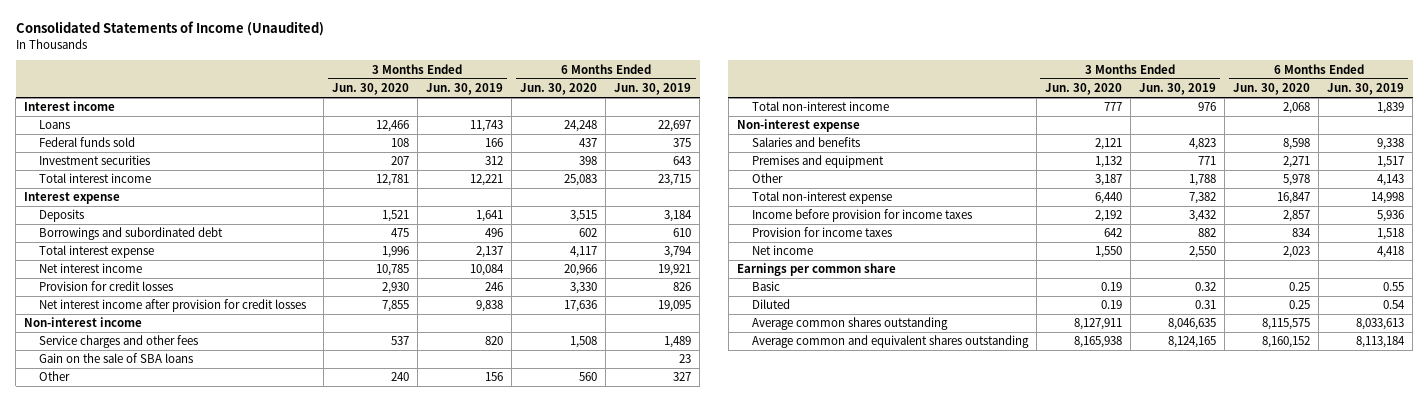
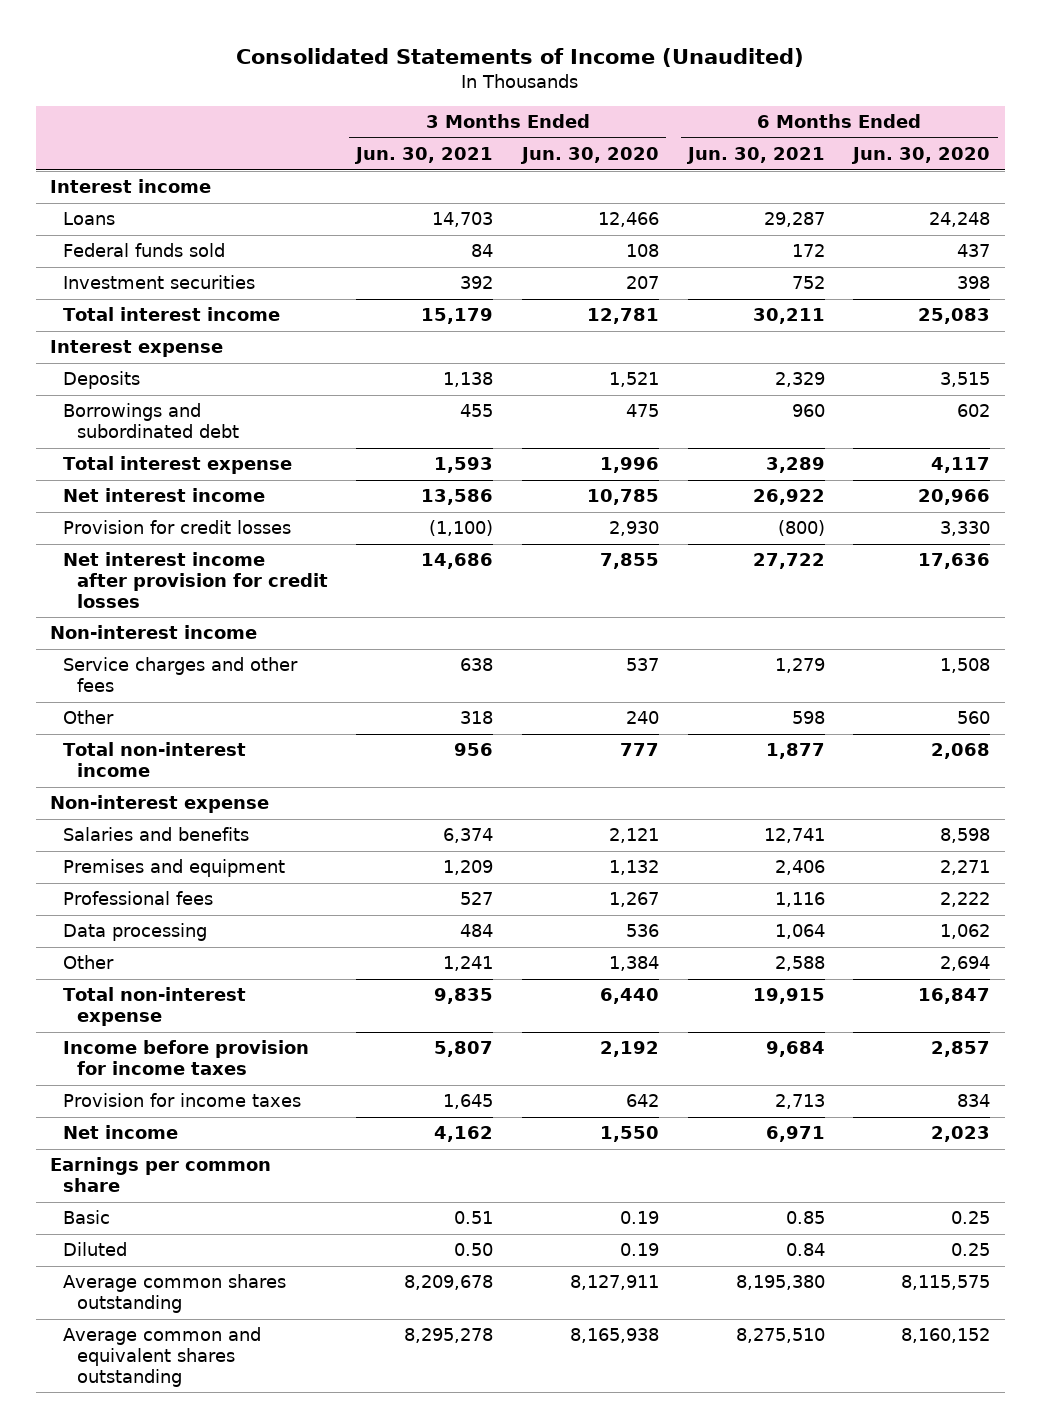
- | 3 Months Ended Jun. 30, 2020 | 3 Months Ended Jun. 30, 2019 | 6 Months Ended Jun. 30, 2020 | 6 Months Ended Jun. 30, 2019
+ | 3 Months Ended Jun. 30, 2021 | 3 Months Ended Jun. 30, 2020 | 6 Months Ended Jun. 30, 2021 | 6 Months Ended Jun. 30, 2020
- Gain on the sale of SBA loans | | | | 23
- Other | 3,187 | 1,788 | 5,978 | 4,143
+ Professional fees | 527 | 1,267 | 1,116 | 2,222
+ Data processing | 484 | 536 | 1,064 | 1,062
+ Other | 1,241 | 1,384 | 2,588 | 2,694

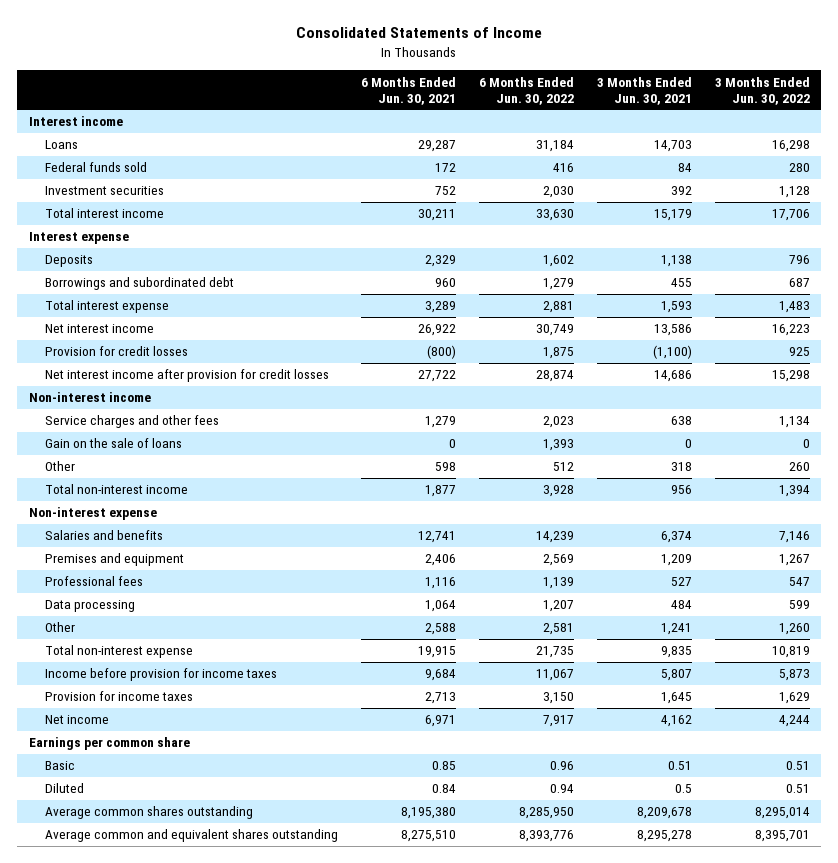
- Consolidated Statements of Income (Unaudited)
+ Consolidated Statements of Income
- | 3 Months Ended Jun. 30, 2021 | 3 Months Ended Jun. 30, 2020 | 6 Months Ended Jun. 30, 2021 | 6 Months Ended Jun. 30, 2020
+ | 6 Months Ended Jun. 30, 2021 | 6 Months Ended Jun. 30, 2022 | 3 Months Ended Jun. 30, 2021 | 3 Months Ended Jun. 30, 2022
+ Gain on the sale of loans | 0 | 1,393 | 0 | 0
- Diluted | 0.50 | 0.19 | 0.84 | 0.25
+ Diluted | 0.84 | 0.94 | 0.5 | 0.51

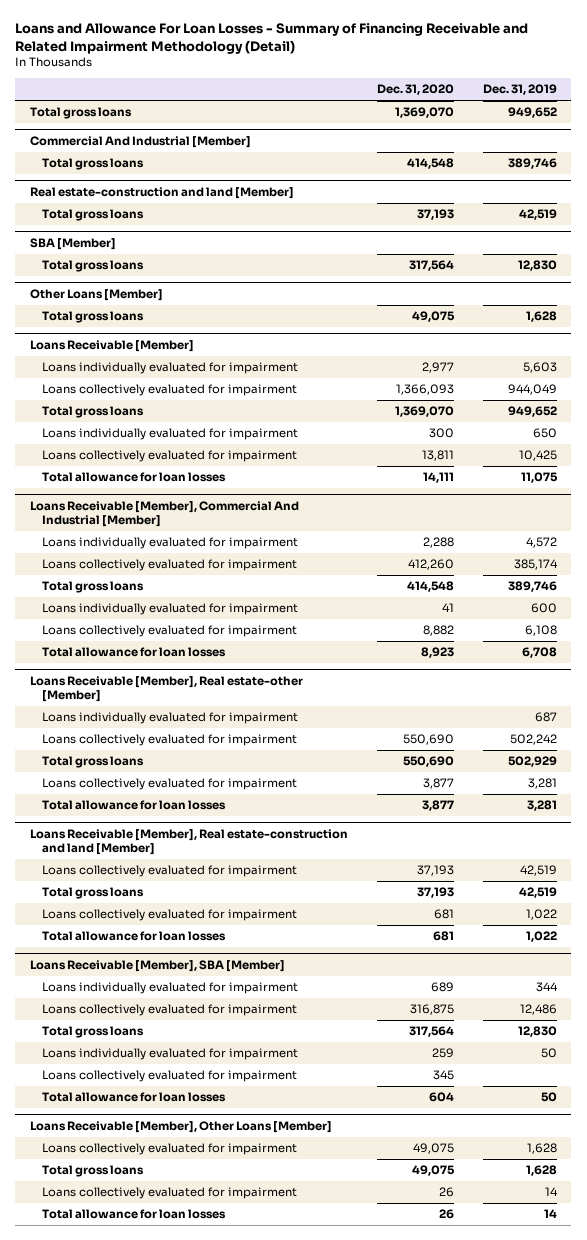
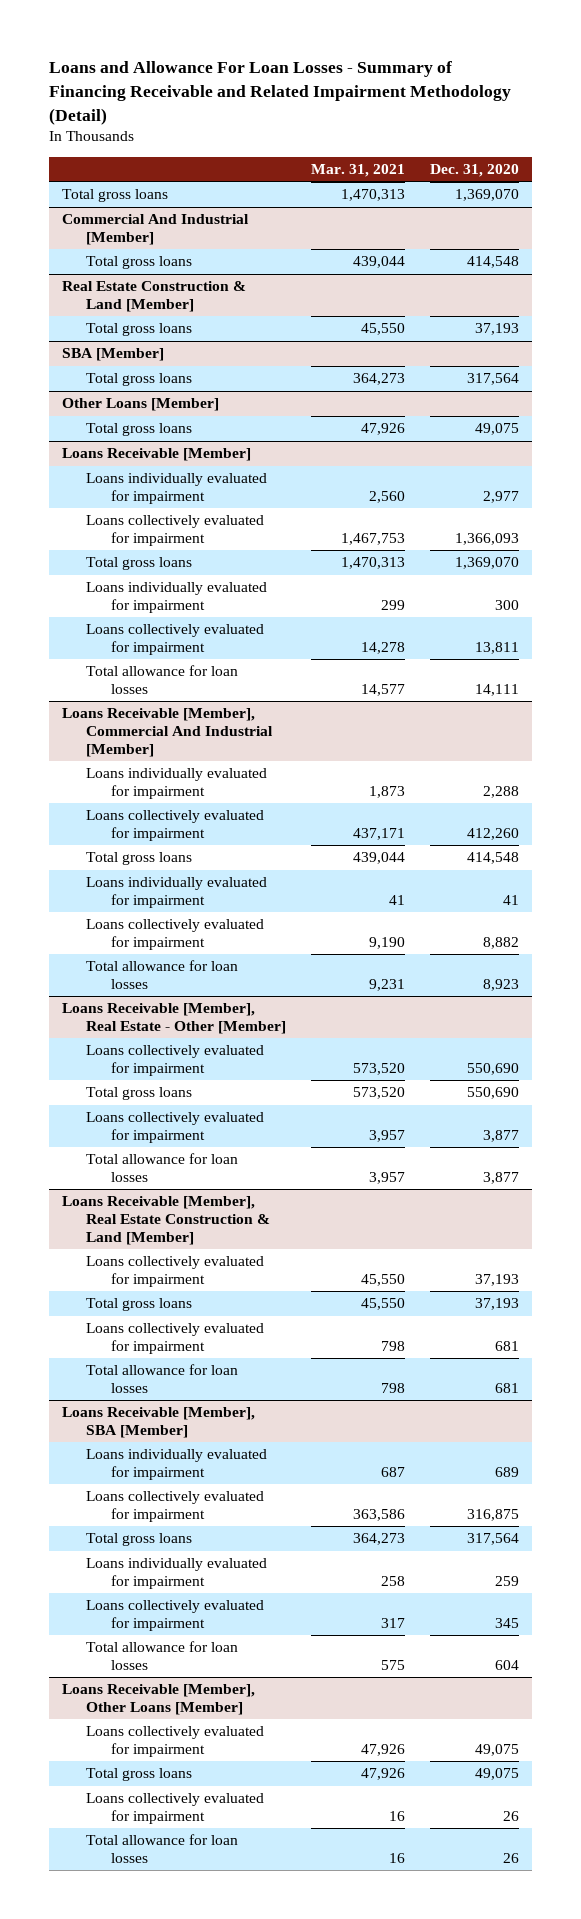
- | Dec. 31, 2020 | Dec. 31, 2019
+ | Mar. 31, 2021 | Dec. 31, 2020
- Real estate-construction and land [Member]
+ Real Estate Construction & Land [Member]
- Loans Receivable [Member], Real estate-other [Member]
- Loans individually evaluated for impairment | | 687
+ Loans Receivable [Member], Real Estate - Other [Member]
- Loans Receivable [Member], Real estate-construction and land [Member]
+ Loans Receivable [Member], Real Estate Construction & Land [Member]

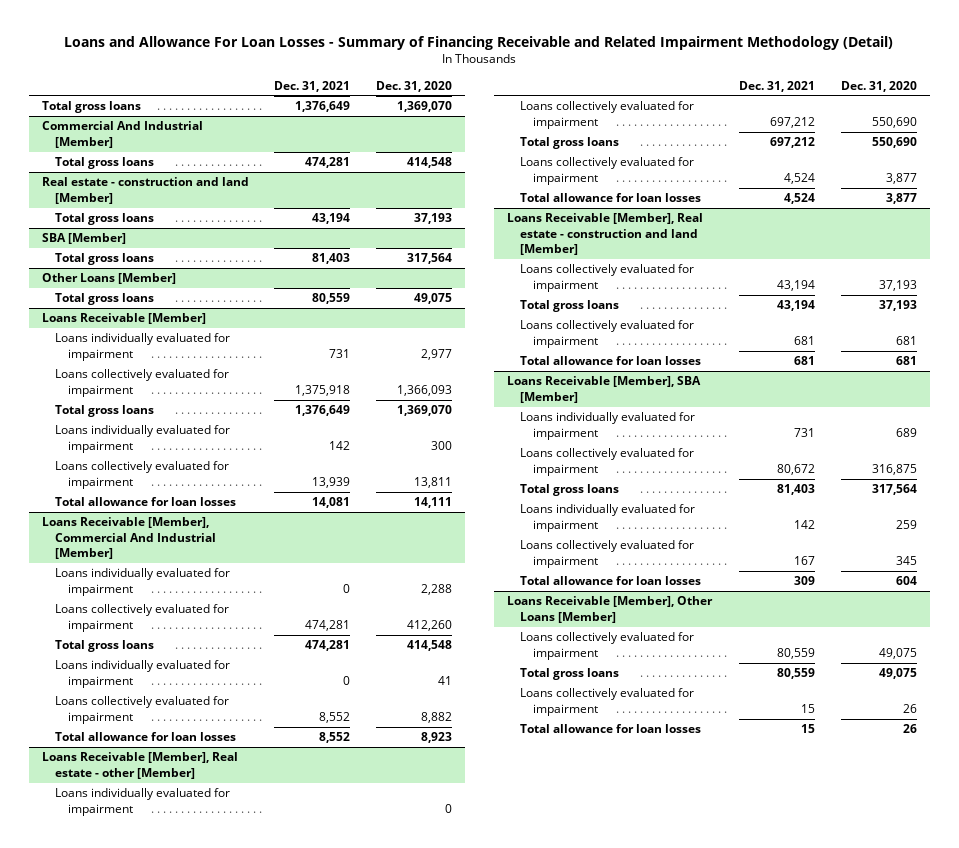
- | Mar. 31, 2021 | Dec. 31, 2020
+ | Dec. 31, 2021 | Dec. 31, 2020
- Real Estate Construction & Land [Member]
+ Real estate - construction and land [Member]
- Loans Receivable [Member], Real Estate - Other [Member]
+ Loans Receivable [Member], Real estate - other [Member]
+ Loans individually evaluated for impairment | | 0
- Loans Receivable [Member], Real Estate Construction & Land [Member]
+ Loans Receivable [Member], Real estate - construction and land [Member]

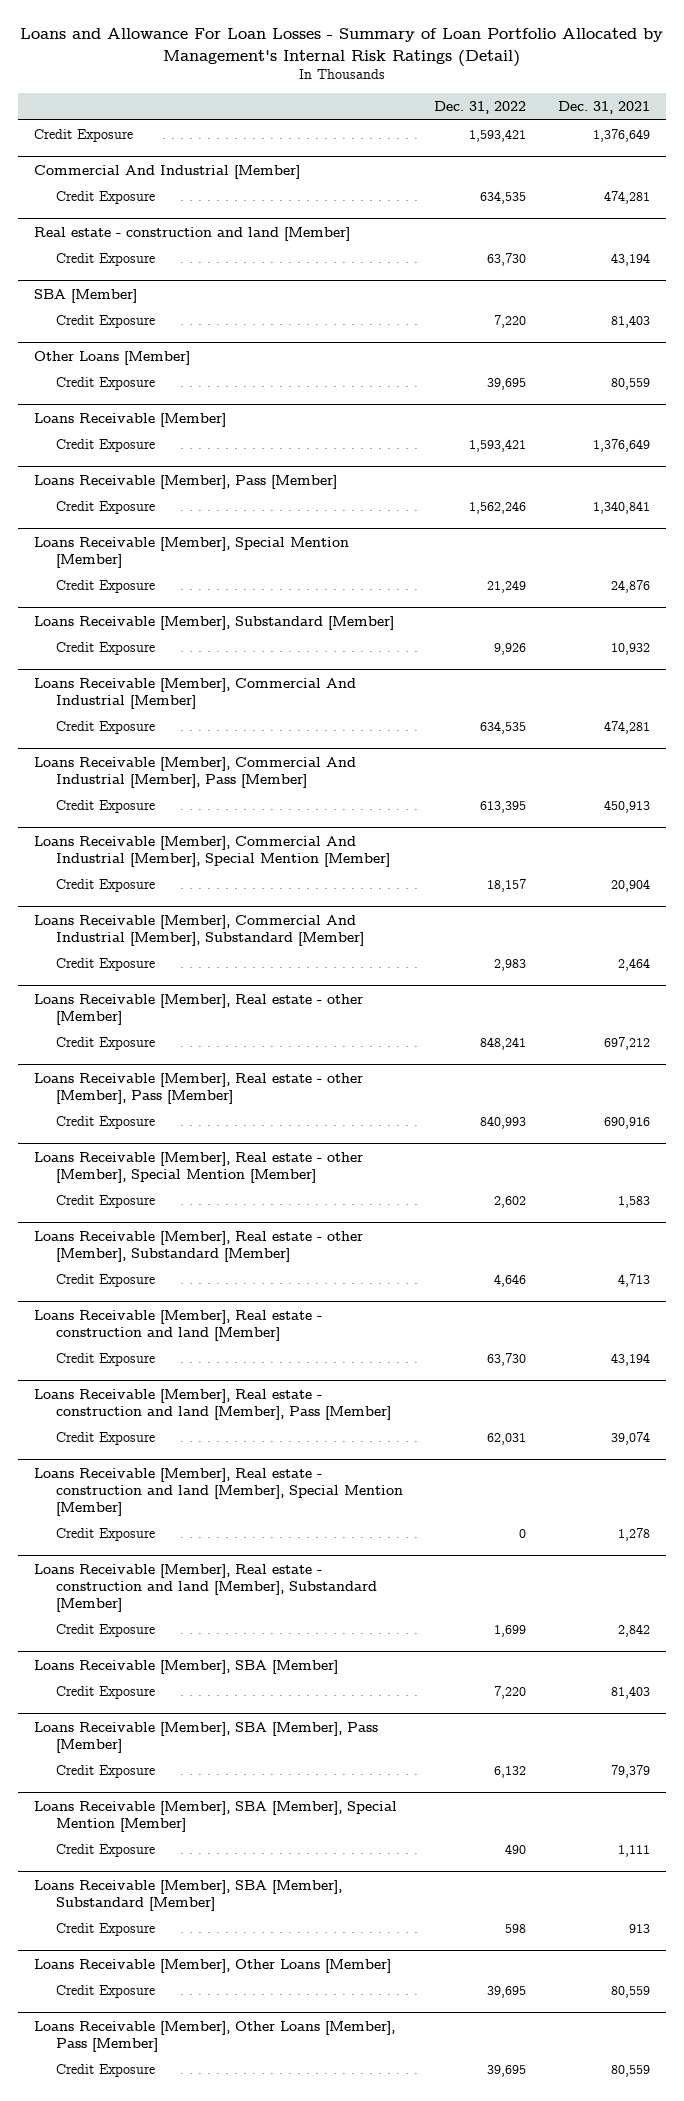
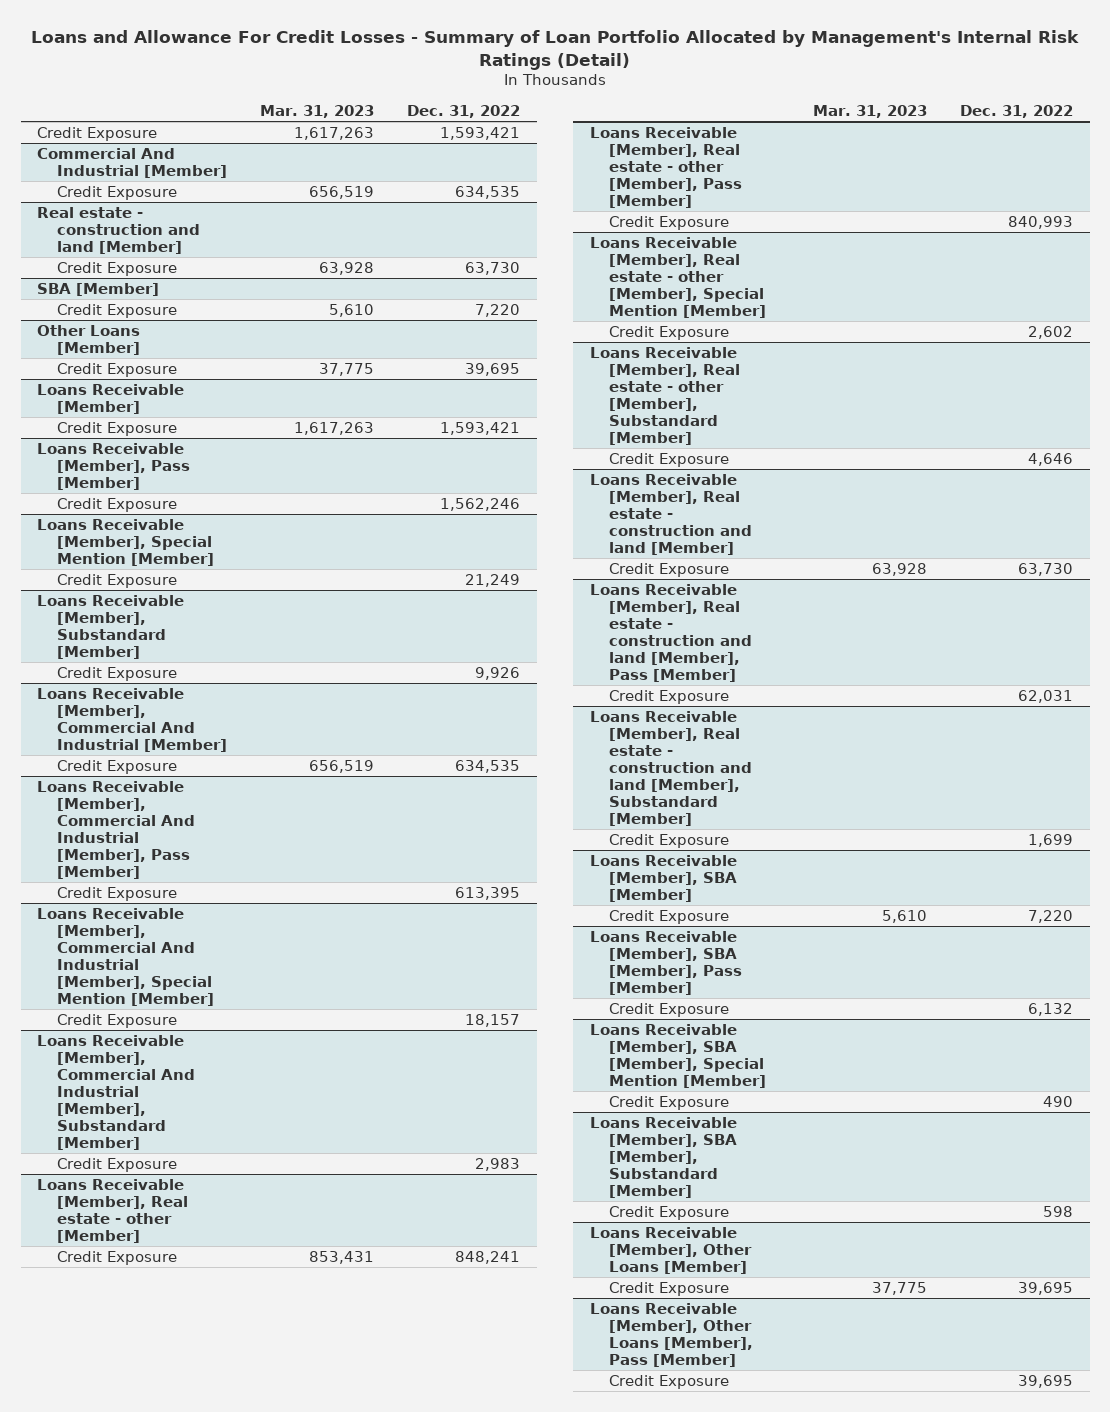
- Loans and Allowance For Loan Losses - Summary of Loan Portfolio Allocated by Management's Internal Risk Ratings (Detail)
+ Loans and Allowance For Credit Losses - Summary of Loan Portfolio Allocated by Management's Internal Risk Ratings (Detail)
- | Dec. 31, 2022 | Dec. 31, 2021
+ | Mar. 31, 2023 | Dec. 31, 2022
- Loans Receivable [Member], Real estate - construction and land [Member], Special Mention [Member]
- Credit Exposure | 0 | 1,278

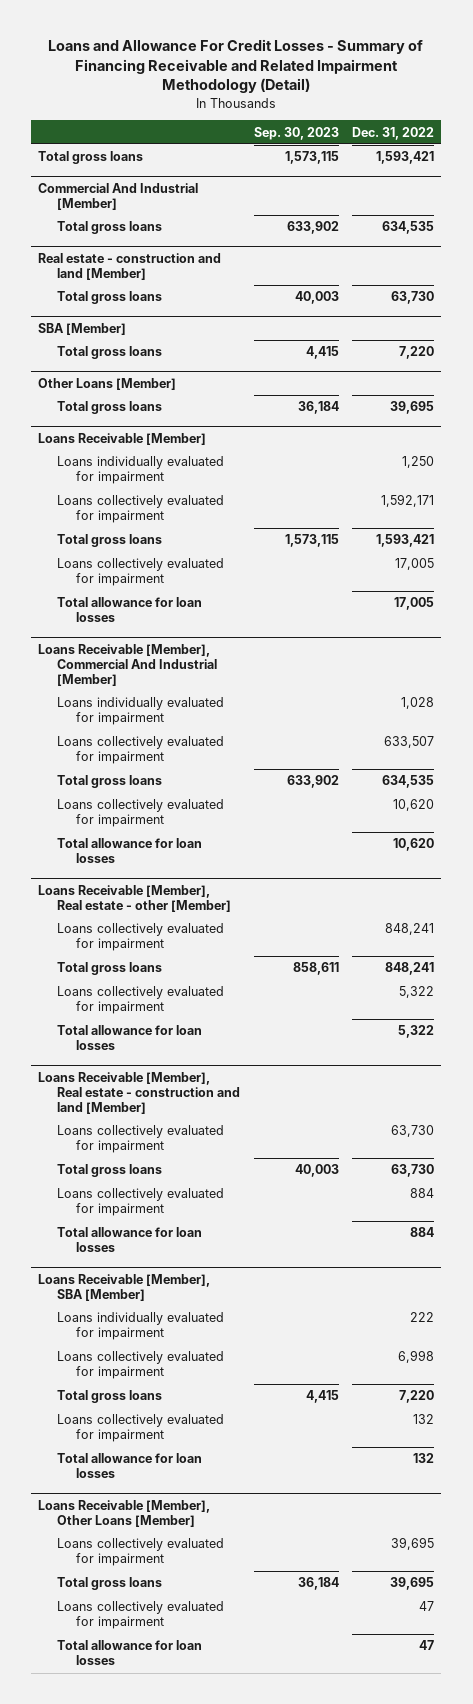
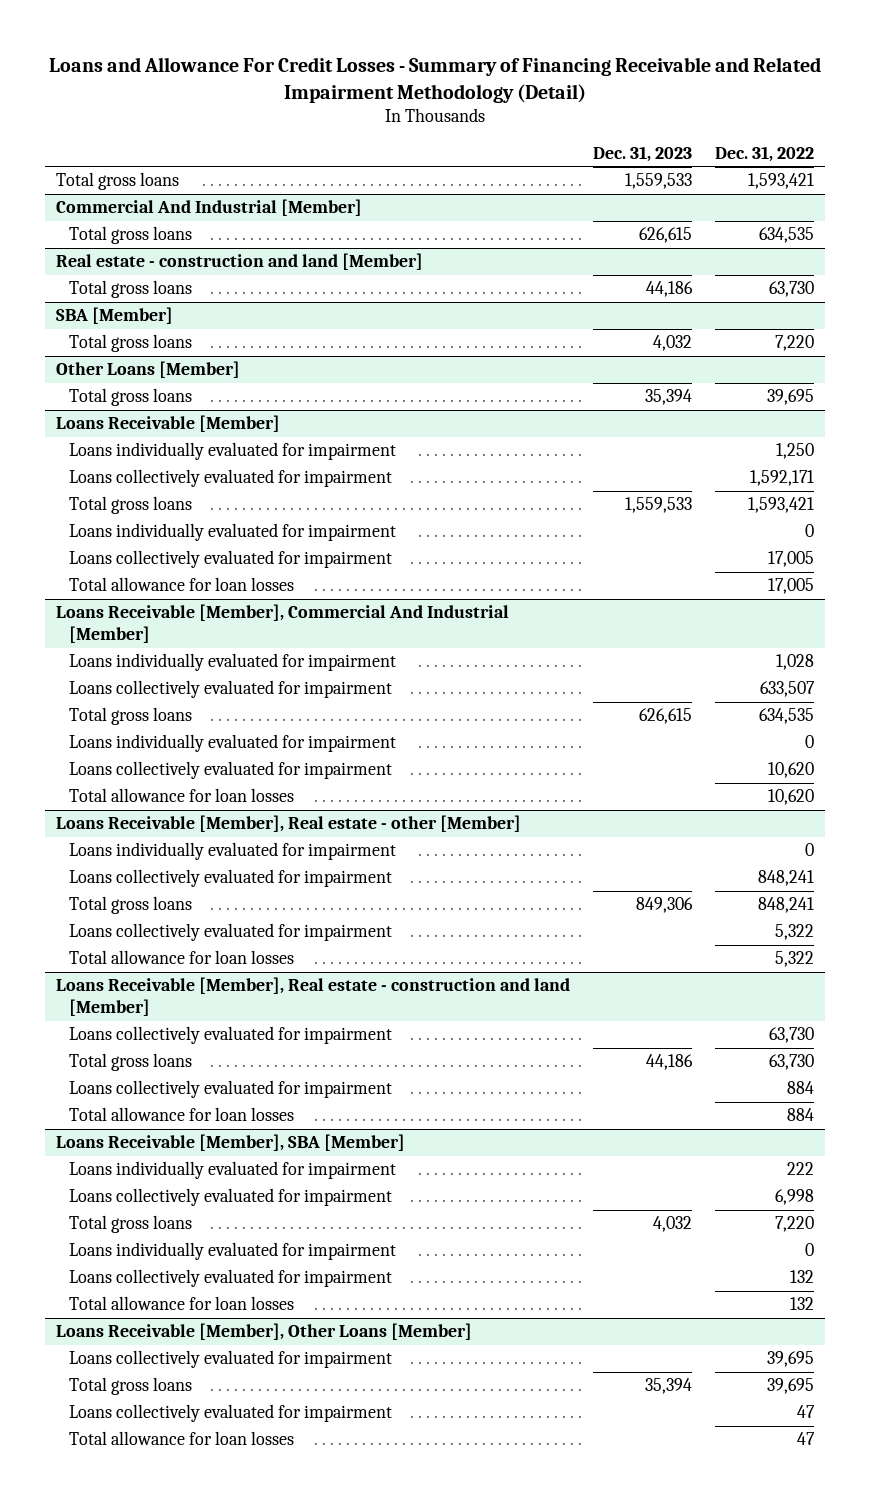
- | Sep. 30, 2023 | Dec. 31, 2022
+ | Dec. 31, 2023 | Dec. 31, 2022
@ Loans Receivable [Member]
+ Loans individually evaluated for impairment | | 0
@ Loans Receivable [Member], Commercial And Industrial [Member]
+ Loans individually evaluated for impairment | | 0
@ Loans Receivable [Member], Real estate - other [Member]
+ Loans individually evaluated for impairment | | 0
@ Loans Receivable [Member], SBA [Member]
+ Loans individually evaluated for impairment | | 0

